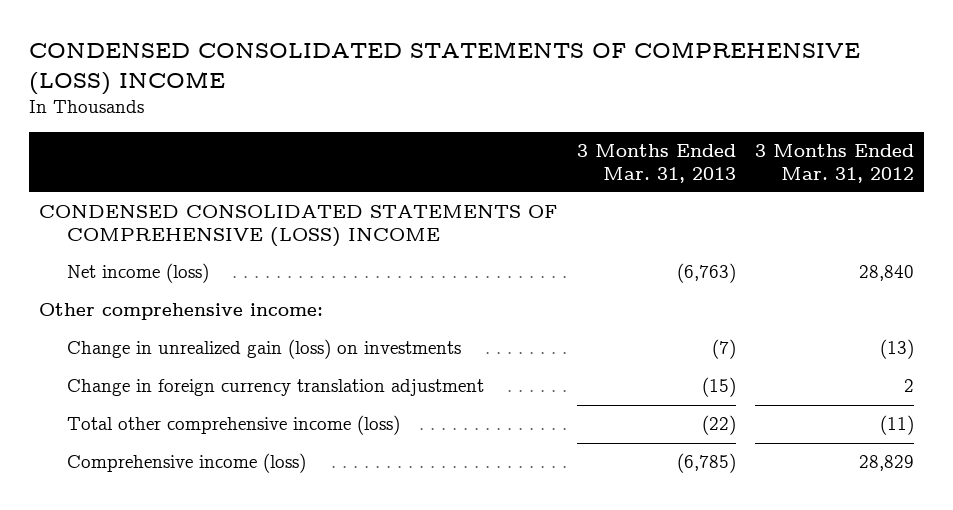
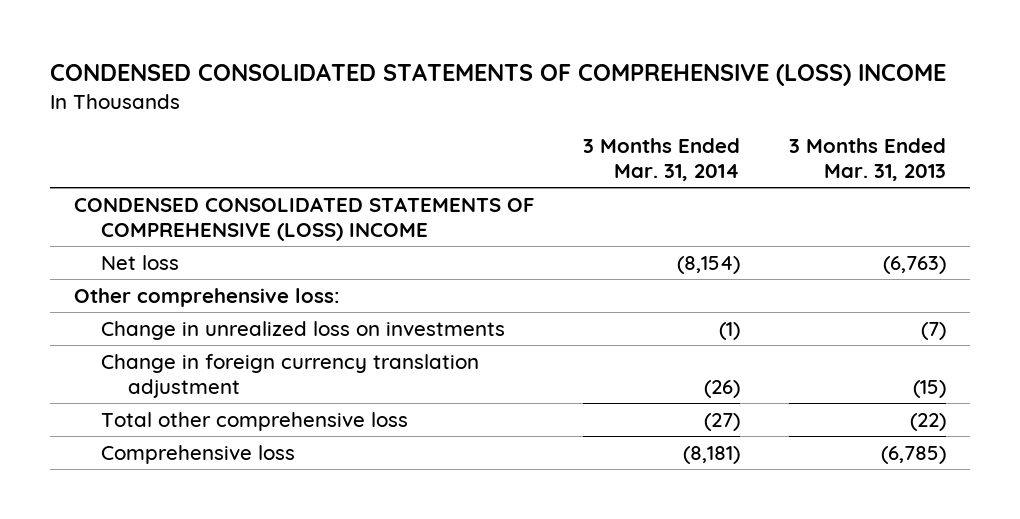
- | 3 Months Ended Mar. 31, 2013 | 3 Months Ended Mar. 31, 2012
+ | 3 Months Ended Mar. 31, 2014 | 3 Months Ended Mar. 31, 2013
- Net income (loss) | (6,763) | 28,840
- Other comprehensive income:
- Change in unrealized gain (loss) on investments | (7) | (13)
+ Net loss | (8,154) | (6,763)
+ Other comprehensive loss:
+ Change in unrealized loss on investments | (1) | (7)
- Total other comprehensive income (loss) | (22) | (11)
- Comprehensive income (loss) | (6,785) | 28,829
+ Total other comprehensive loss | (27) | (22)
+ Comprehensive loss | (8,181) | (6,785)

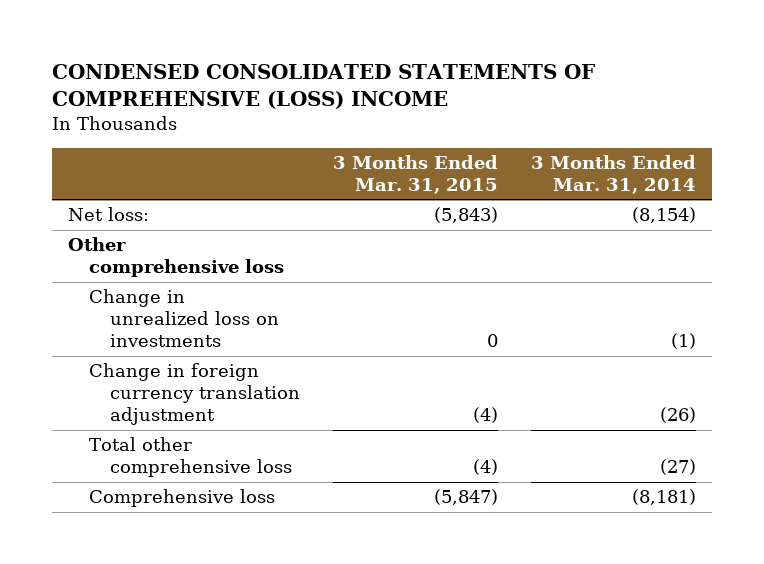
- | 3 Months Ended Mar. 31, 2014 | 3 Months Ended Mar. 31, 2013
+ | 3 Months Ended Mar. 31, 2015 | 3 Months Ended Mar. 31, 2014
- CONDENSED CONSOLIDATED STATEMENTS OF COMPREHENSIVE (LOSS) INCOME
- Net loss | (8,154) | (6,763)
- Other comprehensive loss:
+ Net loss: | (5,843) | (8,154)
+ Other comprehensive loss

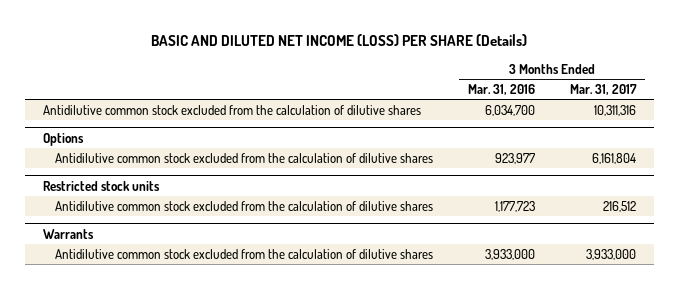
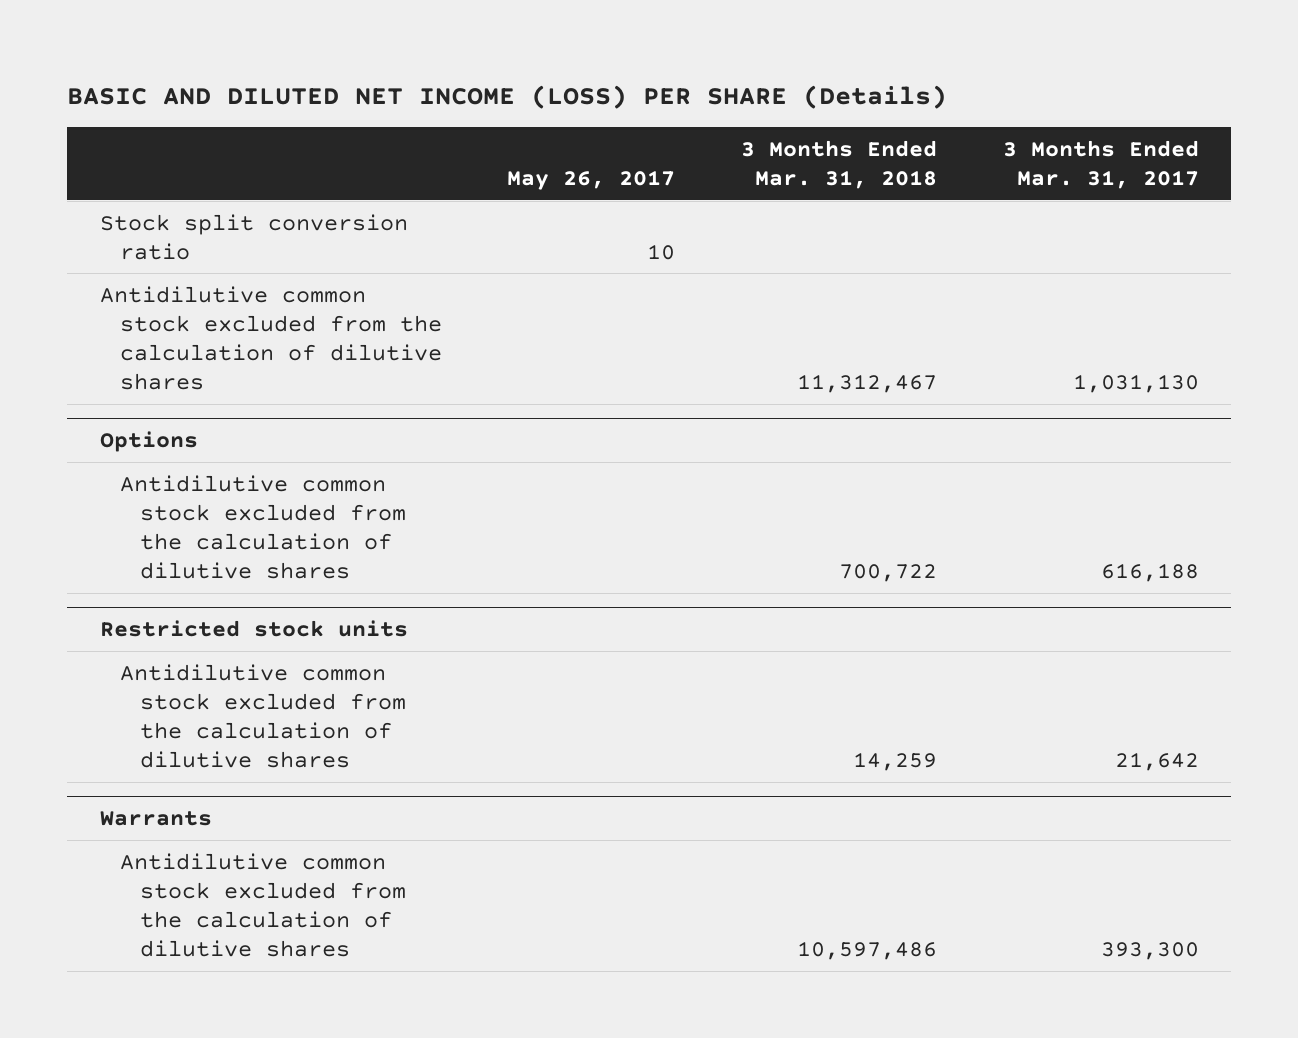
- | 3 Months Ended Mar. 31, 2016 | 3 Months Ended Mar. 31, 2017
+ | May 26, 2017 | 3 Months Ended Mar. 31, 2018 | 3 Months Ended Mar. 31, 2017
- Antidilutive common stock excluded from the calculation of dilutive shares | 6,034,700 | 10,311,316
+ Stock split conversion ratio | 10 | |
+ Antidilutive common stock excluded from the calculation of dilutive shares | | 11,312,467 | 1,031,130
@ Options
- Antidilutive common stock excluded from the calculation of dilutive shares | 923,977 | 6,161,804
+ Antidilutive common stock excluded from the calculation of dilutive shares | | 700,722 | 616,188
@ Restricted stock units
- Antidilutive common stock excluded from the calculation of dilutive shares | 1,177,723 | 216,512
+ Antidilutive common stock excluded from the calculation of dilutive shares | | 14,259 | 21,642
@ Warrants
- Antidilutive common stock excluded from the calculation of dilutive shares | 3,933,000 | 3,933,000
+ Antidilutive common stock excluded from the calculation of dilutive shares | | 10,597,486 | 393,300

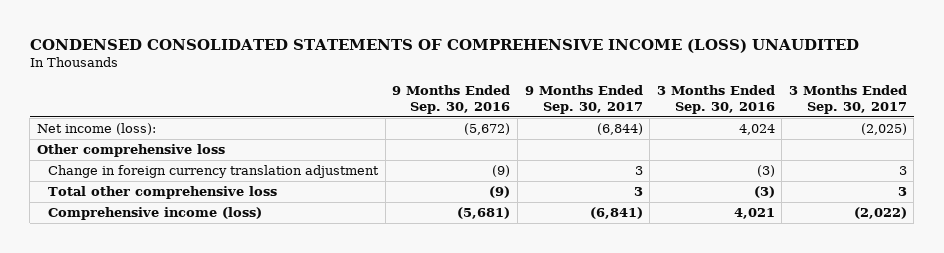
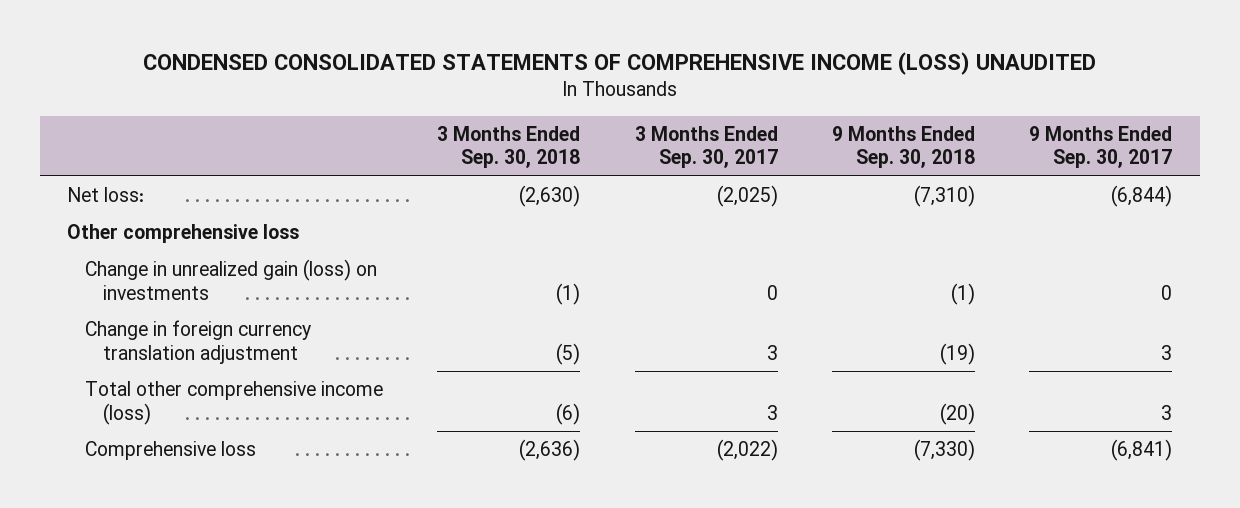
- | 9 Months Ended Sep. 30, 2016 | 9 Months Ended Sep. 30, 2017 | 3 Months Ended Sep. 30, 2016 | 3 Months Ended Sep. 30, 2017
+ | 3 Months Ended Sep. 30, 2018 | 3 Months Ended Sep. 30, 2017 | 9 Months Ended Sep. 30, 2018 | 9 Months Ended Sep. 30, 2017
- Net income (loss): | (5,672) | (6,844) | 4,024 | (2,025)
+ Net loss: | (2,630) | (2,025) | (7,310) | (6,844)
+ Change in unrealized gain (loss) on investments | (1) | 0 | (1) | 0
- Total other comprehensive loss | (9) | 3 | (3) | 3
- Comprehensive income (loss) | (5,681) | (6,841) | 4,021 | (2,022)
+ Total other comprehensive income (loss) | (6) | 3 | (20) | 3
+ Comprehensive loss | (2,636) | (2,022) | (7,330) | (6,841)

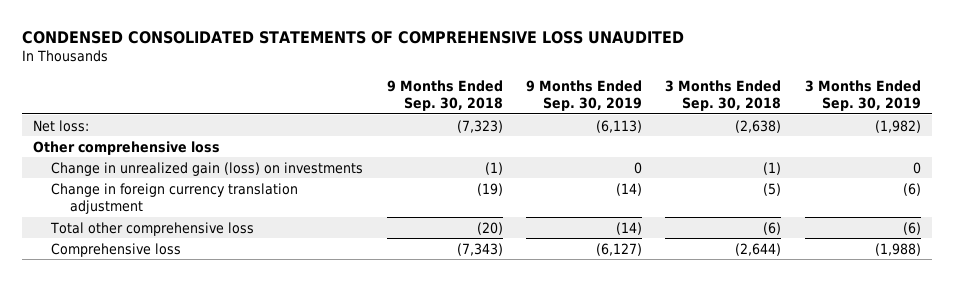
- CONDENSED CONSOLIDATED STATEMENTS OF COMPREHENSIVE INCOME (LOSS) UNAUDITED
+ CONDENSED CONSOLIDATED STATEMENTS OF COMPREHENSIVE LOSS UNAUDITED
- | 3 Months Ended Sep. 30, 2018 | 3 Months Ended Sep. 30, 2017 | 9 Months Ended Sep. 30, 2018 | 9 Months Ended Sep. 30, 2017
+ | 9 Months Ended Sep. 30, 2018 | 9 Months Ended Sep. 30, 2019 | 3 Months Ended Sep. 30, 2018 | 3 Months Ended Sep. 30, 2019
- Net loss: | (2,630) | (2,025) | (7,310) | (6,844)
+ Net loss: | (7,323) | (6,113) | (2,638) | (1,982)
- Total other comprehensive income (loss) | (6) | 3 | (20) | 3
- Comprehensive loss | (2,636) | (2,022) | (7,330) | (6,841)
+ Total other comprehensive loss | (20) | (14) | (6) | (6)
+ Comprehensive loss | (7,343) | (6,127) | (2,644) | (1,988)

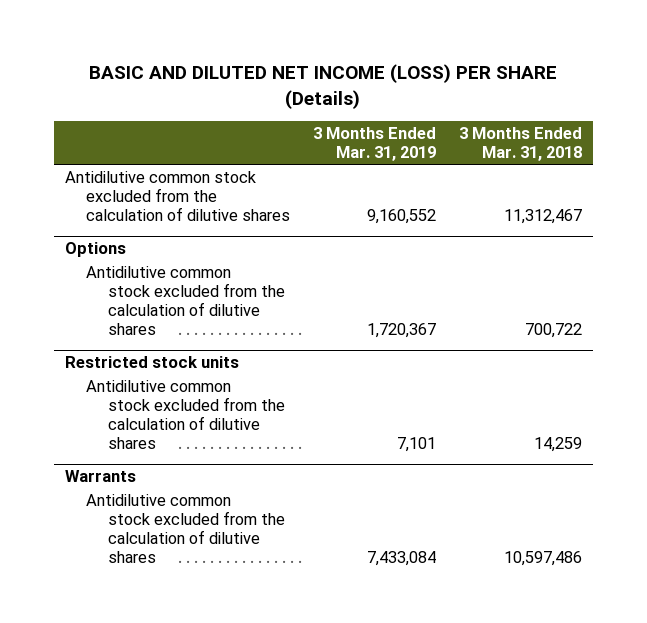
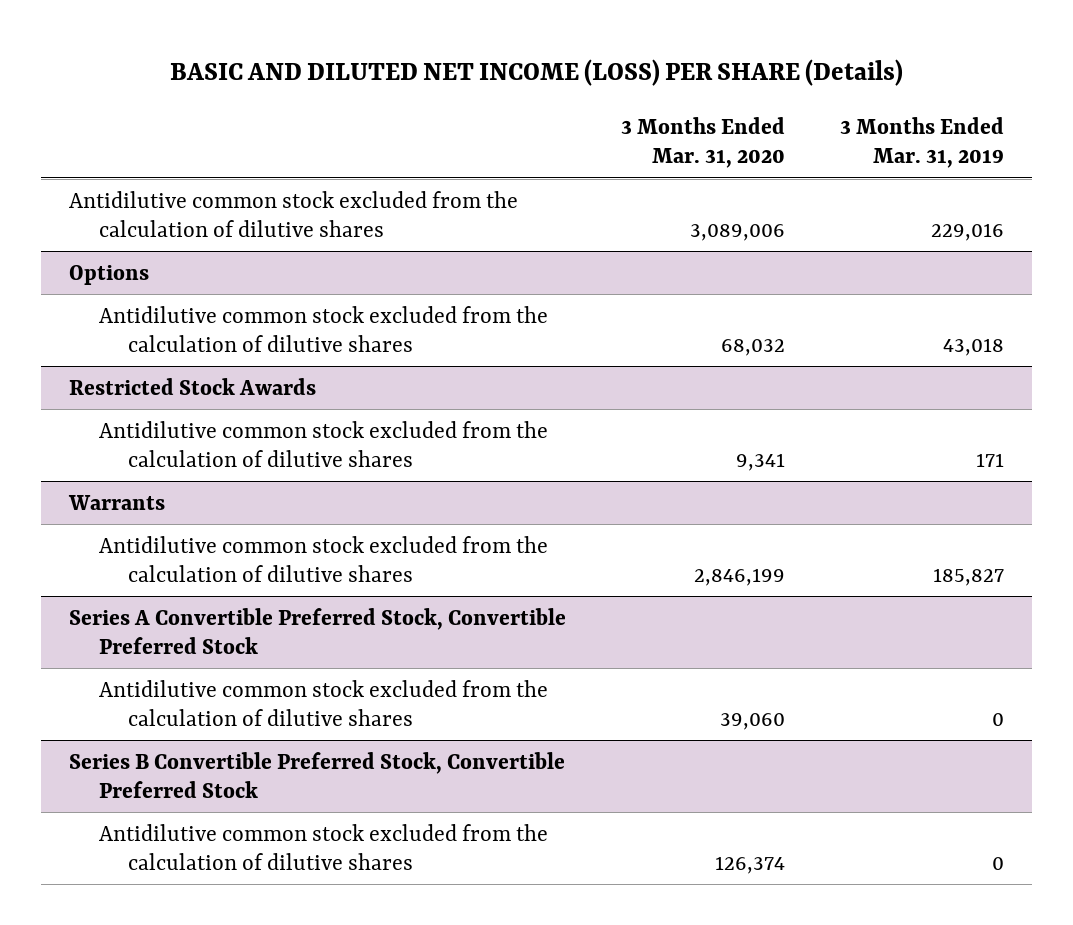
- | 3 Months Ended Mar. 31, 2019 | 3 Months Ended Mar. 31, 2018
+ | 3 Months Ended Mar. 31, 2020 | 3 Months Ended Mar. 31, 2019
- Antidilutive common stock excluded from the calculation of dilutive shares | 9,160,552 | 11,312,467
+ Antidilutive common stock excluded from the calculation of dilutive shares | 3,089,006 | 229,016
@ Options
- Antidilutive common stock excluded from the calculation of dilutive shares | 1,720,367 | 700,722
- Restricted stock units
- Antidilutive common stock excluded from the calculation of dilutive shares | 7,101 | 14,259
@ Options
+ Antidilutive common stock excluded from the calculation of dilutive shares | 68,032 | 43,018
+ Restricted Stock Awards
+ Antidilutive common stock excluded from the calculation of dilutive shares | 9,341 | 171
@ Warrants
- Antidilutive common stock excluded from the calculation of dilutive shares | 7,433,084 | 10,597,486
+ Antidilutive common stock excluded from the calculation of dilutive shares | 2,846,199 | 185,827
+ Series A Convertible Preferred Stock, Convertible Preferred Stock
+ Antidilutive common stock excluded from the calculation of dilutive shares | 39,060 | 0
+ Series B Convertible Preferred Stock, Convertible Preferred Stock
+ Antidilutive common stock excluded from the calculation of dilutive shares | 126,374 | 0

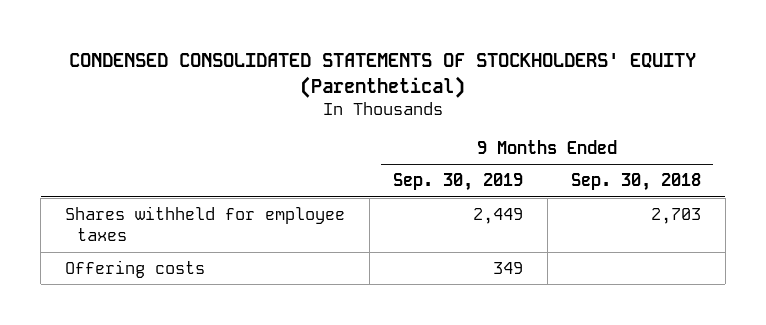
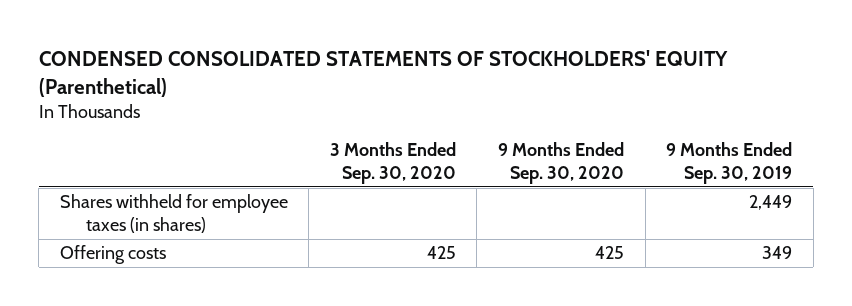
- | 9 Months Ended Sep. 30, 2019 | 9 Months Ended Sep. 30, 2018
+ | 3 Months Ended Sep. 30, 2020 | 9 Months Ended Sep. 30, 2020 | 9 Months Ended Sep. 30, 2019
- Shares withheld for employee taxes | 2,449 | 2,703
+ Shares withheld for employee taxes (in shares) | | | 2,449

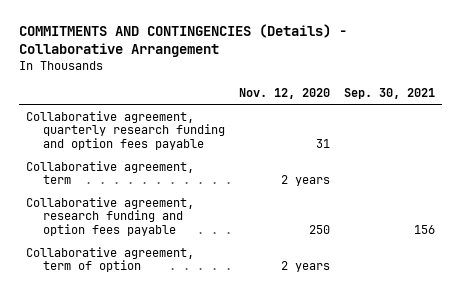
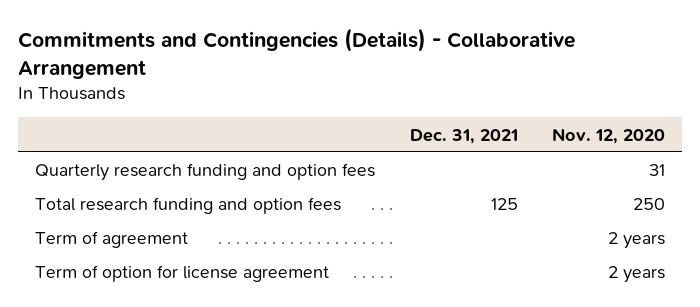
- COMMITMENTS AND CONTINGENCIES (Details) - Collaborative Arrangement
+ Commitments and Contingencies (Details) - Collaborative Arrangement
- | Nov. 12, 2020 | Sep. 30, 2021
+ | Dec. 31, 2021 | Nov. 12, 2020
- Collaborative agreement, quarterly research funding and option fees payable | 31 |
- Collaborative agreement, term | 2 years |
- Collaborative agreement, research funding and option fees payable | 250 | 156
- Collaborative agreement, term of option | 2 years |
+ Quarterly research funding and option fees | | 31
+ Total research funding and option fees | 125 | 250
+ Term of agreement | | 2 years
+ Term of option for license agreement | | 2 years

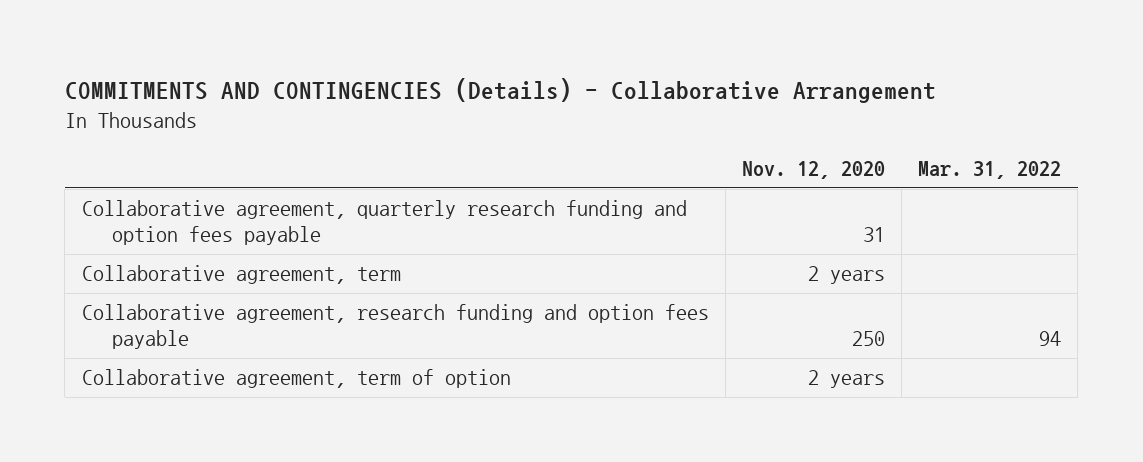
- Commitments and Contingencies (Details) - Collaborative Arrangement
+ COMMITMENTS AND CONTINGENCIES (Details) - Collaborative Arrangement
- | Dec. 31, 2021 | Nov. 12, 2020
+ | Nov. 12, 2020 | Mar. 31, 2022
- Quarterly research funding and option fees | | 31
- Total research funding and option fees | 125 | 250
- Term of agreement | | 2 years
- Term of option for license agreement | | 2 years
+ Collaborative agreement, quarterly research funding and option fees payable | 31 |
+ Collaborative agreement, term | 2 years |
+ Collaborative agreement, research funding and option fees payable | 250 | 94
+ Collaborative agreement, term of option | 2 years |

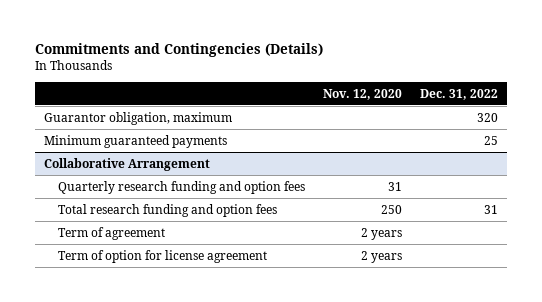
- COMMITMENTS AND CONTINGENCIES (Details) - Collaborative Arrangement
+ Commitments and Contingencies (Details)
- | Nov. 12, 2020 | Mar. 31, 2022
+ | Nov. 12, 2020 | Dec. 31, 2022
- Collaborative agreement, quarterly research funding and option fees payable | 31 |
- Collaborative agreement, term | 2 years |
- Collaborative agreement, research funding and option fees payable | 250 | 94
- Collaborative agreement, term of option | 2 years |
+ Guarantor obligation, maximum | | 320
+ Minimum guaranteed payments | | 25
+ Collaborative Arrangement
+ Quarterly research funding and option fees | 31 |
+ Total research funding and option fees | 250 | 31
+ Term of agreement | 2 years |
+ Term of option for license agreement | 2 years |

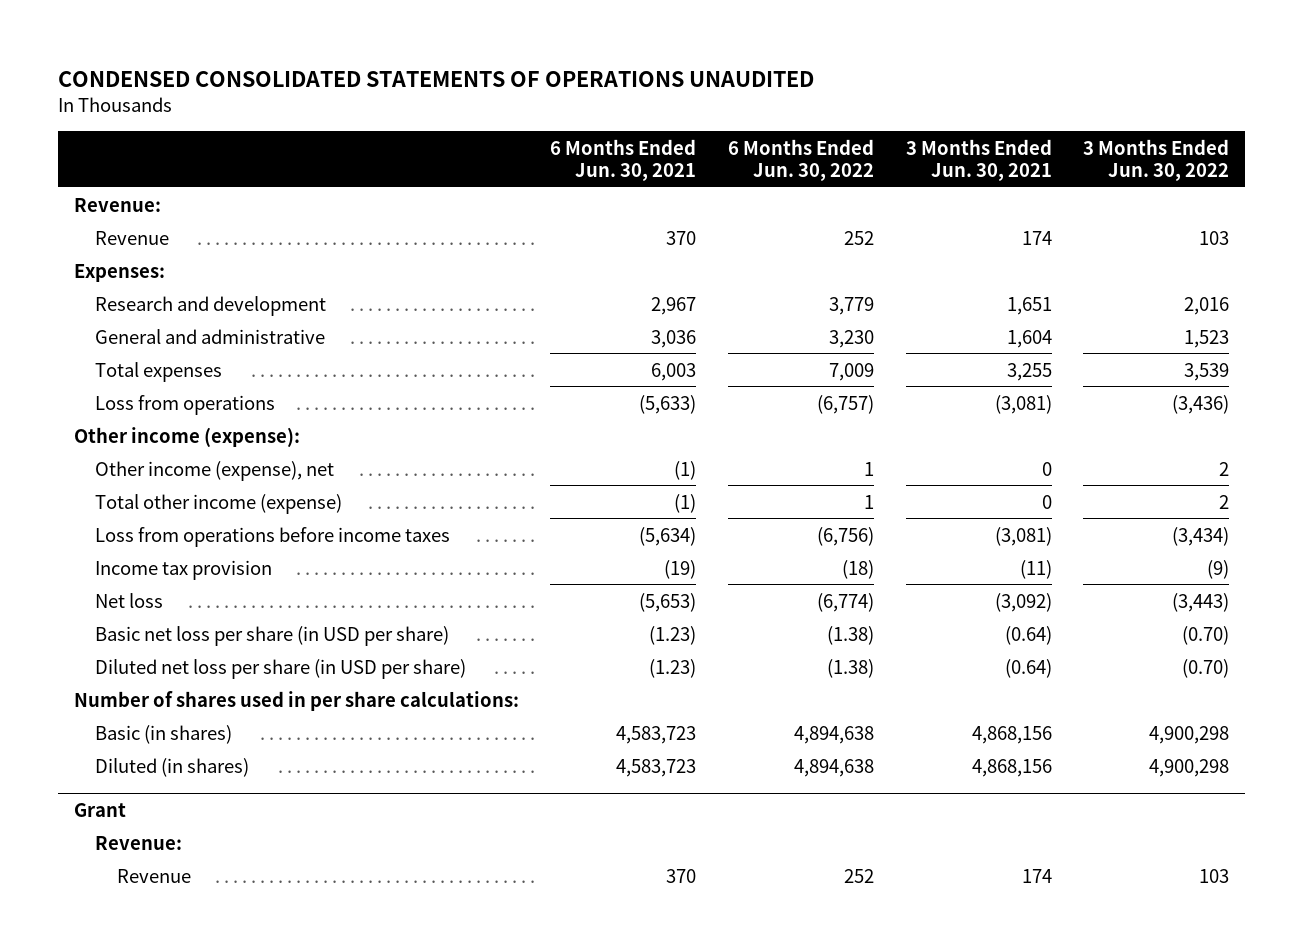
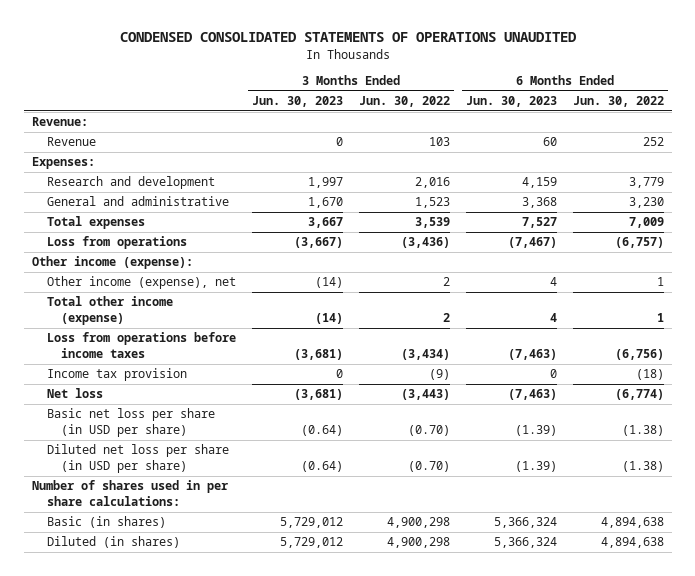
- | 6 Months Ended Jun. 30, 2021 | 6 Months Ended Jun. 30, 2022 | 3 Months Ended Jun. 30, 2021 | 3 Months Ended Jun. 30, 2022
+ | 3 Months Ended Jun. 30, 2023 | 3 Months Ended Jun. 30, 2022 | 6 Months Ended Jun. 30, 2023 | 6 Months Ended Jun. 30, 2022
- Grant
- Revenue:
- Revenue | 370 | 252 | 174 | 103

